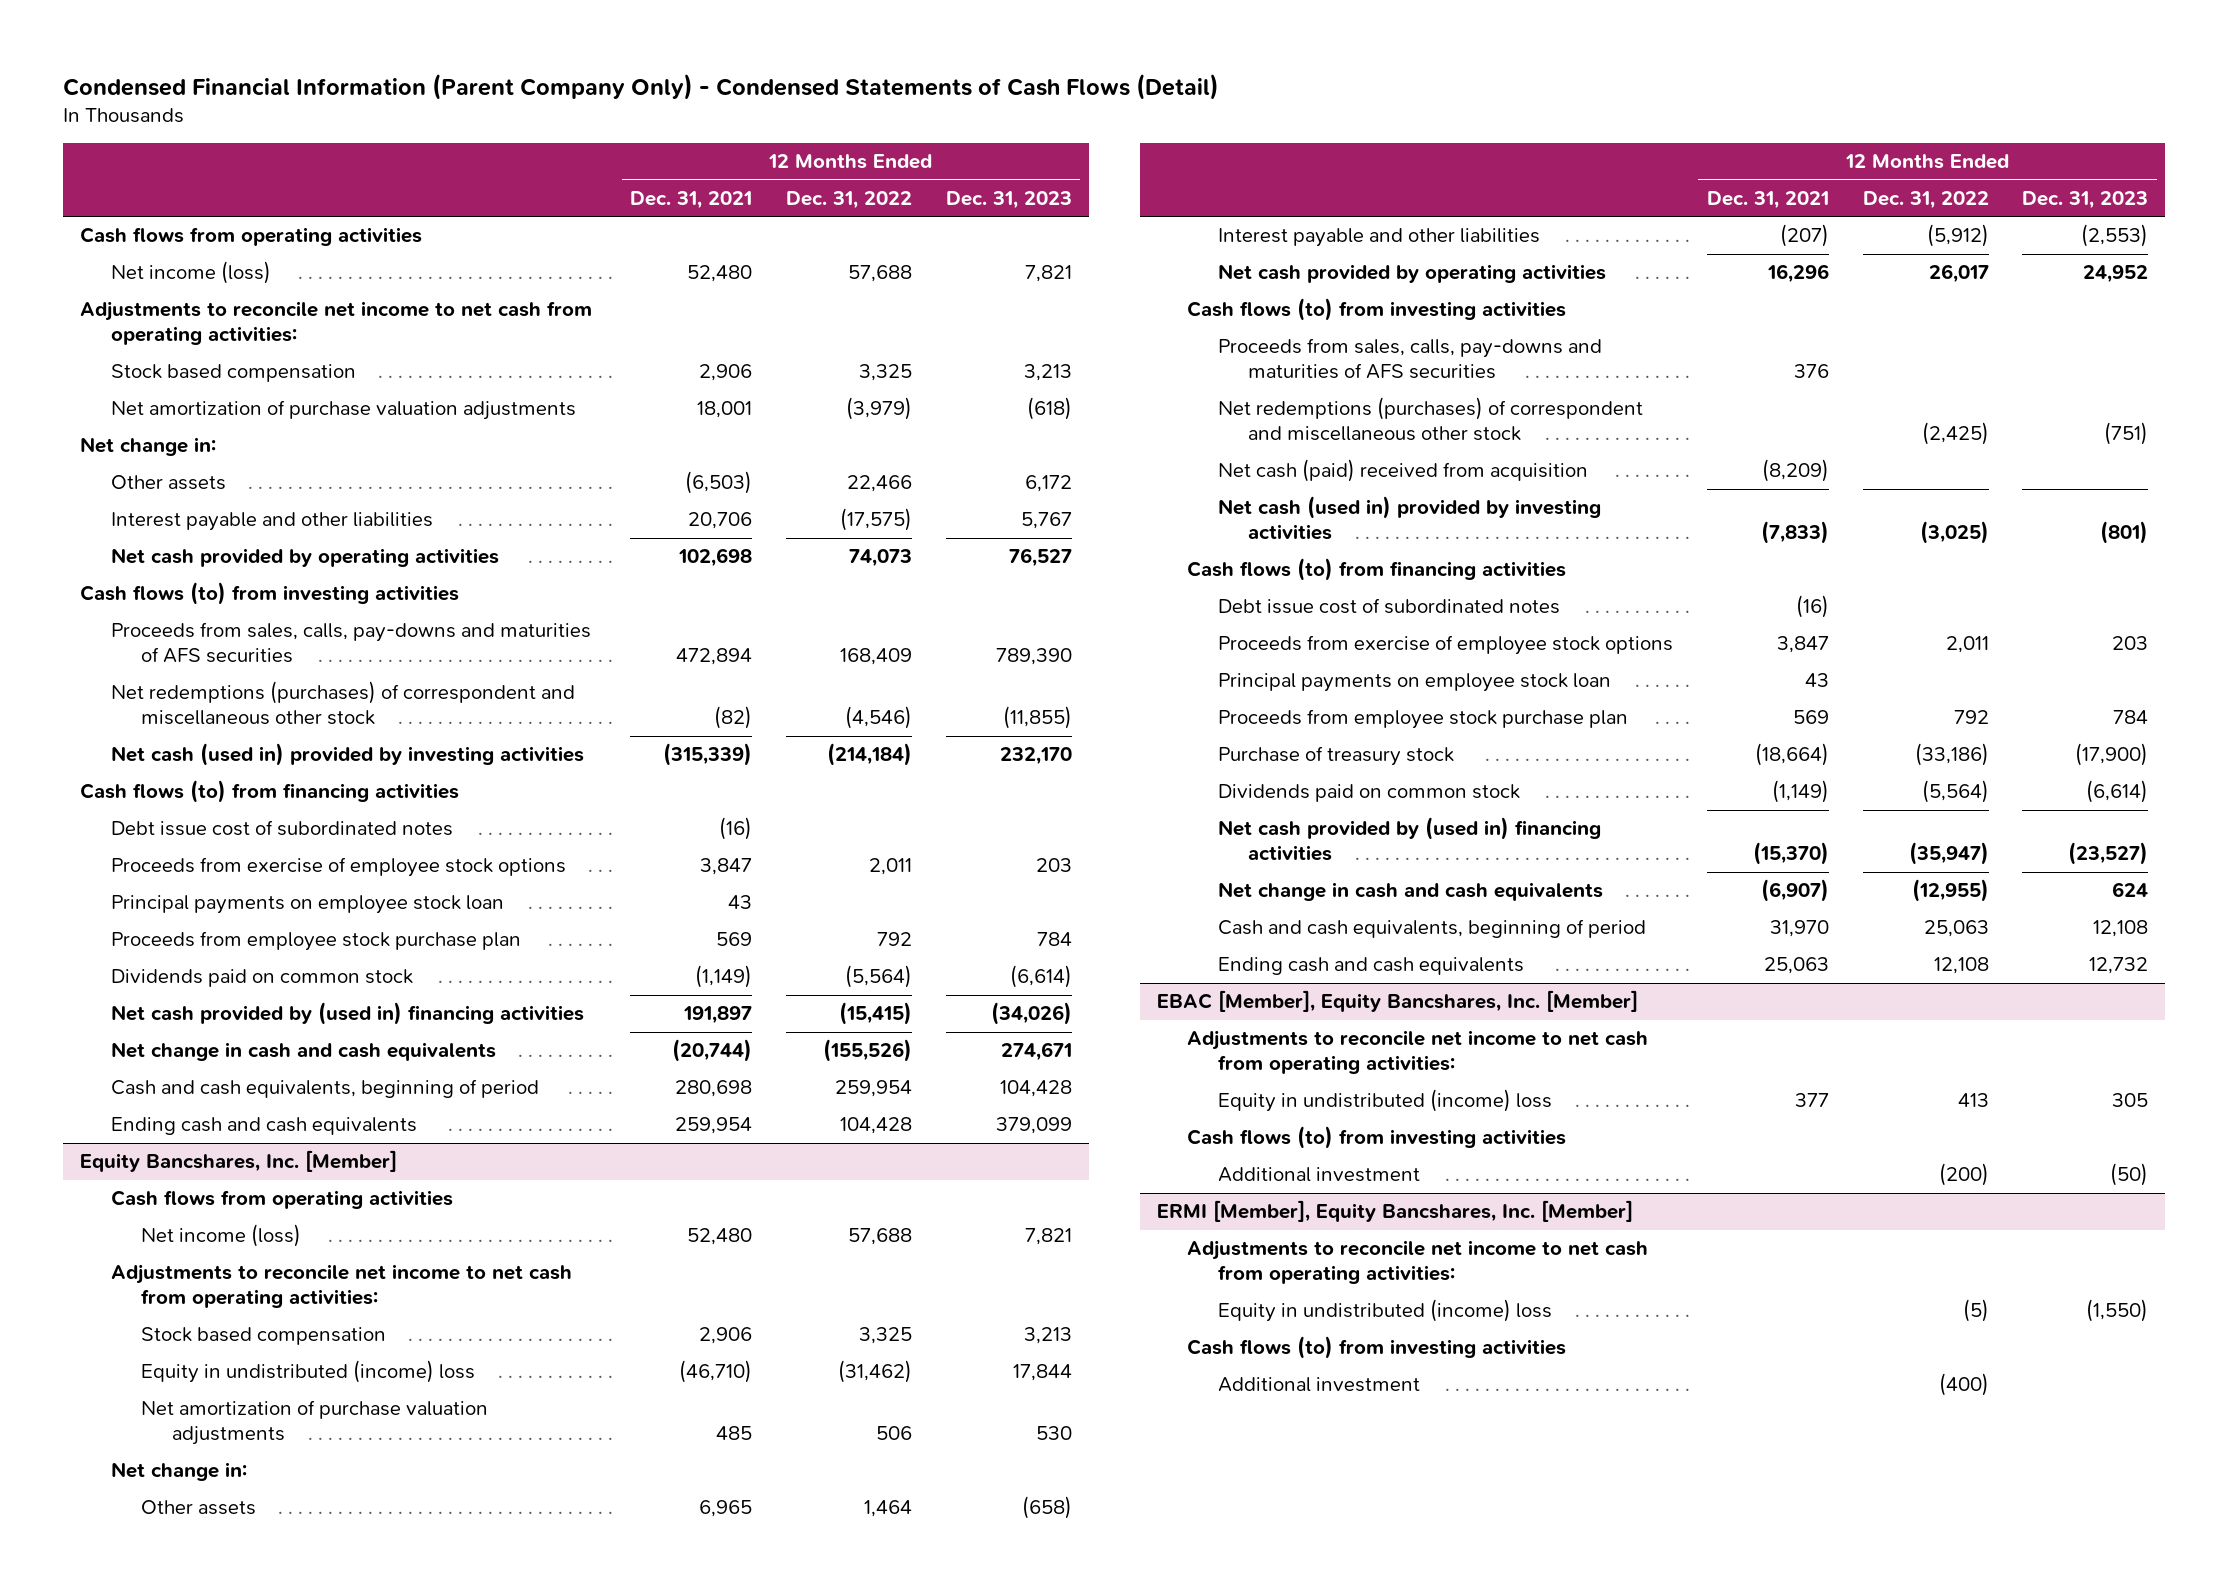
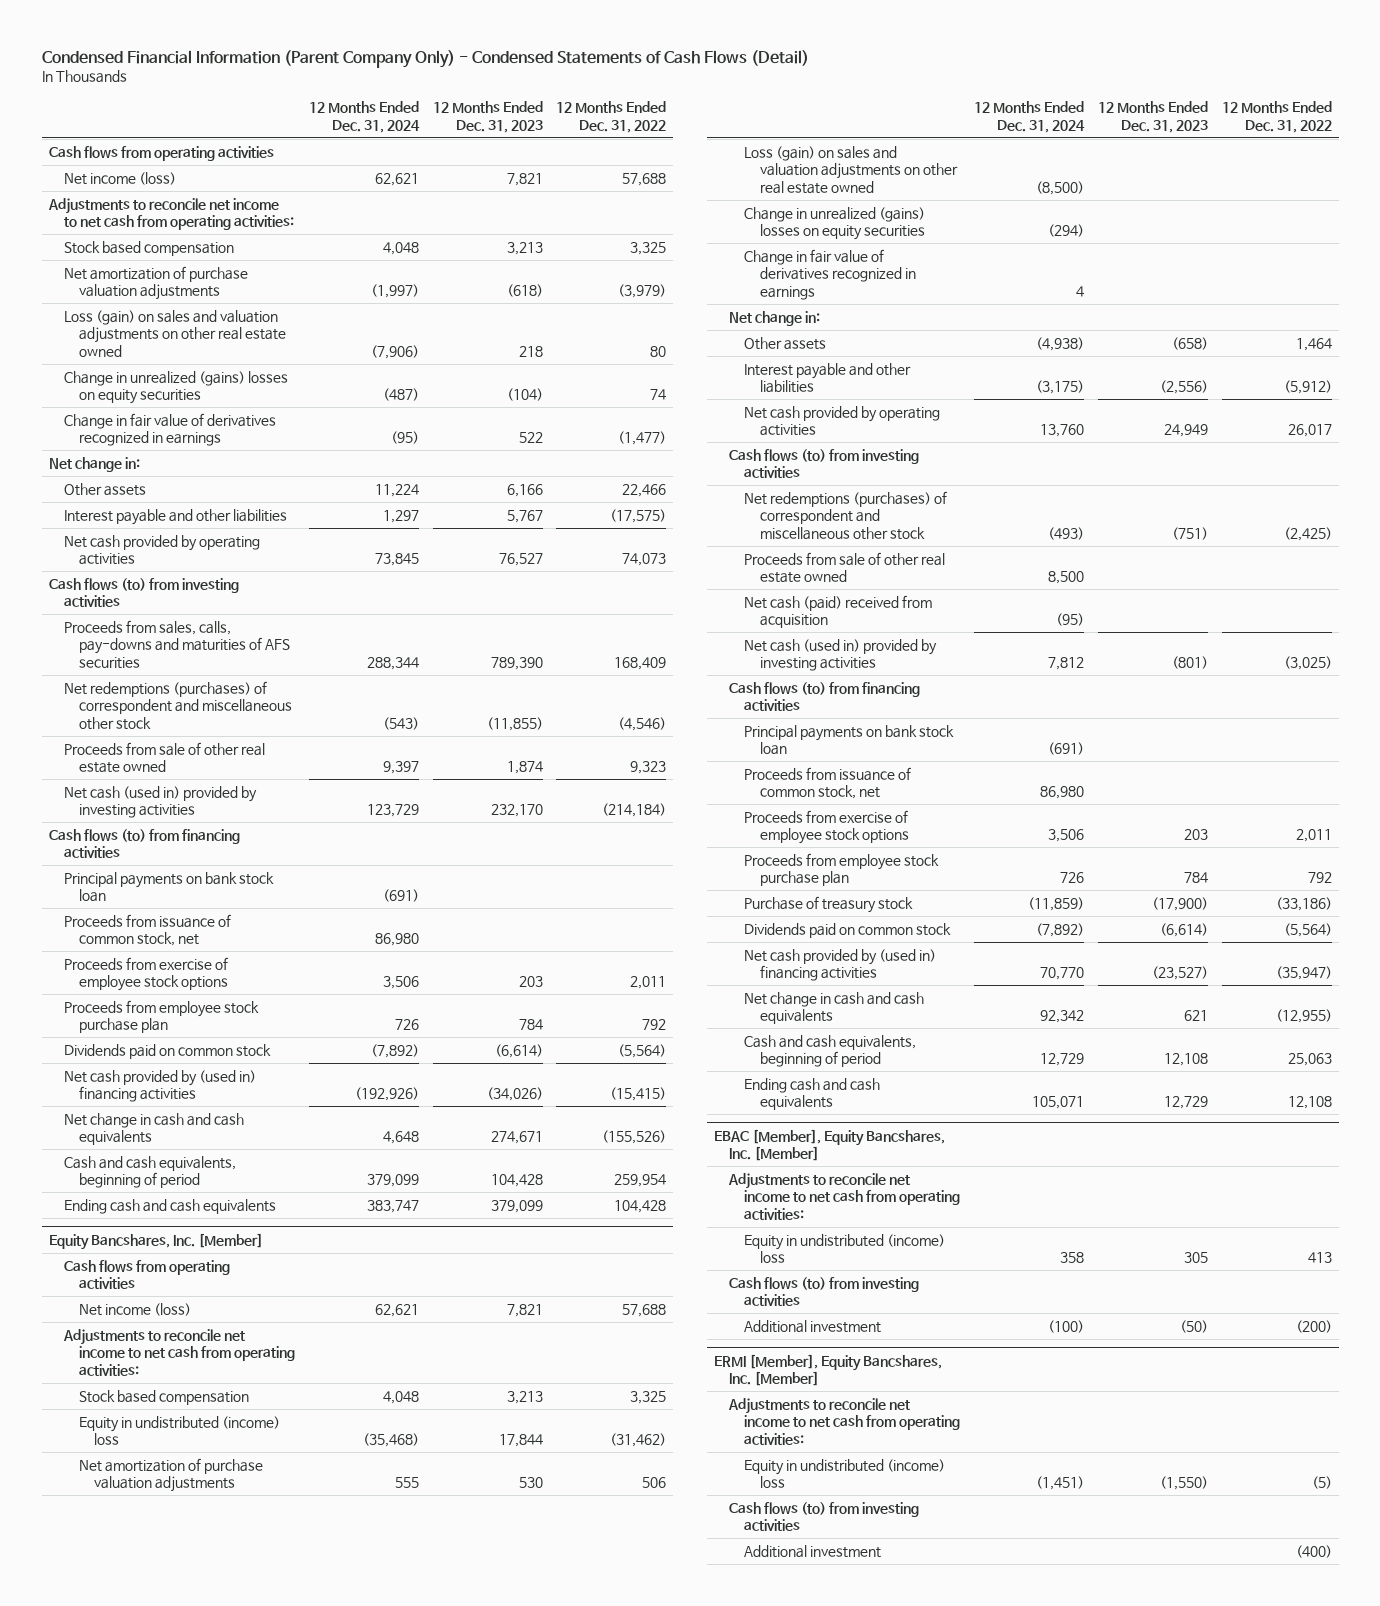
- | 12 Months Ended Dec. 31, 2021 | 12 Months Ended Dec. 31, 2022 | 12 Months Ended Dec. 31, 2023
+ | 12 Months Ended Dec. 31, 2024 | 12 Months Ended Dec. 31, 2023 | 12 Months Ended Dec. 31, 2022
+ Loss (gain) on sales and valuation adjustments on other real estate owned | (7,906) | 218 | 80
+ Change in unrealized (gains) losses on equity securities | (487) | (104) | 74
+ Change in fair value of derivatives recognized in earnings | (95) | 522 | (1,477)
- Other assets | (6,503) | 22,466 | 6,172
+ Other assets | 11,224 | 6,166 | 22,466
+ Proceeds from sale of other real estate owned | 9,397 | 1,874 | 9,323
- Debt issue cost of subordinated notes | (16) | |
+ Principal payments on bank stock loan | (691) | |
+ Proceeds from issuance of common stock, net | 86,980 | |
- Principal payments on employee stock loan | 43 | |
@ Equity Bancshares, Inc. [Member]
+ Loss (gain) on sales and valuation adjustments on other real estate owned | (8,500) | |
+ Change in unrealized (gains) losses on equity securities | (294) | |
+ Change in fair value of derivatives recognized in earnings | 4 | |
- Interest payable and other liabilities | (207) | (5,912) | (2,553)
- Net cash provided by operating activities | 16,296 | 26,017 | 24,952
+ Interest payable and other liabilities | (3,175) | (2,556) | (5,912)
+ Net cash provided by operating activities | 13,760 | 24,949 | 26,017
- Proceeds from sales, calls, pay-downs and maturities of AFS securities | 376 | |
+ Proceeds from sale of other real estate owned | 8,500 | |
- Debt issue cost of subordinated notes | (16) | |
+ Principal payments on bank stock loan | (691) | |
+ Proceeds from issuance of common stock, net | 86,980 | |
- Principal payments on employee stock loan | 43 | |
- Net change in cash and cash equivalents | (6,907) | (12,955) | 624
+ Net change in cash and cash equivalents | 92,342 | 621 | (12,955)
- Ending cash and cash equivalents | 25,063 | 12,108 | 12,732
+ Ending cash and cash equivalents | 105,071 | 12,729 | 12,108

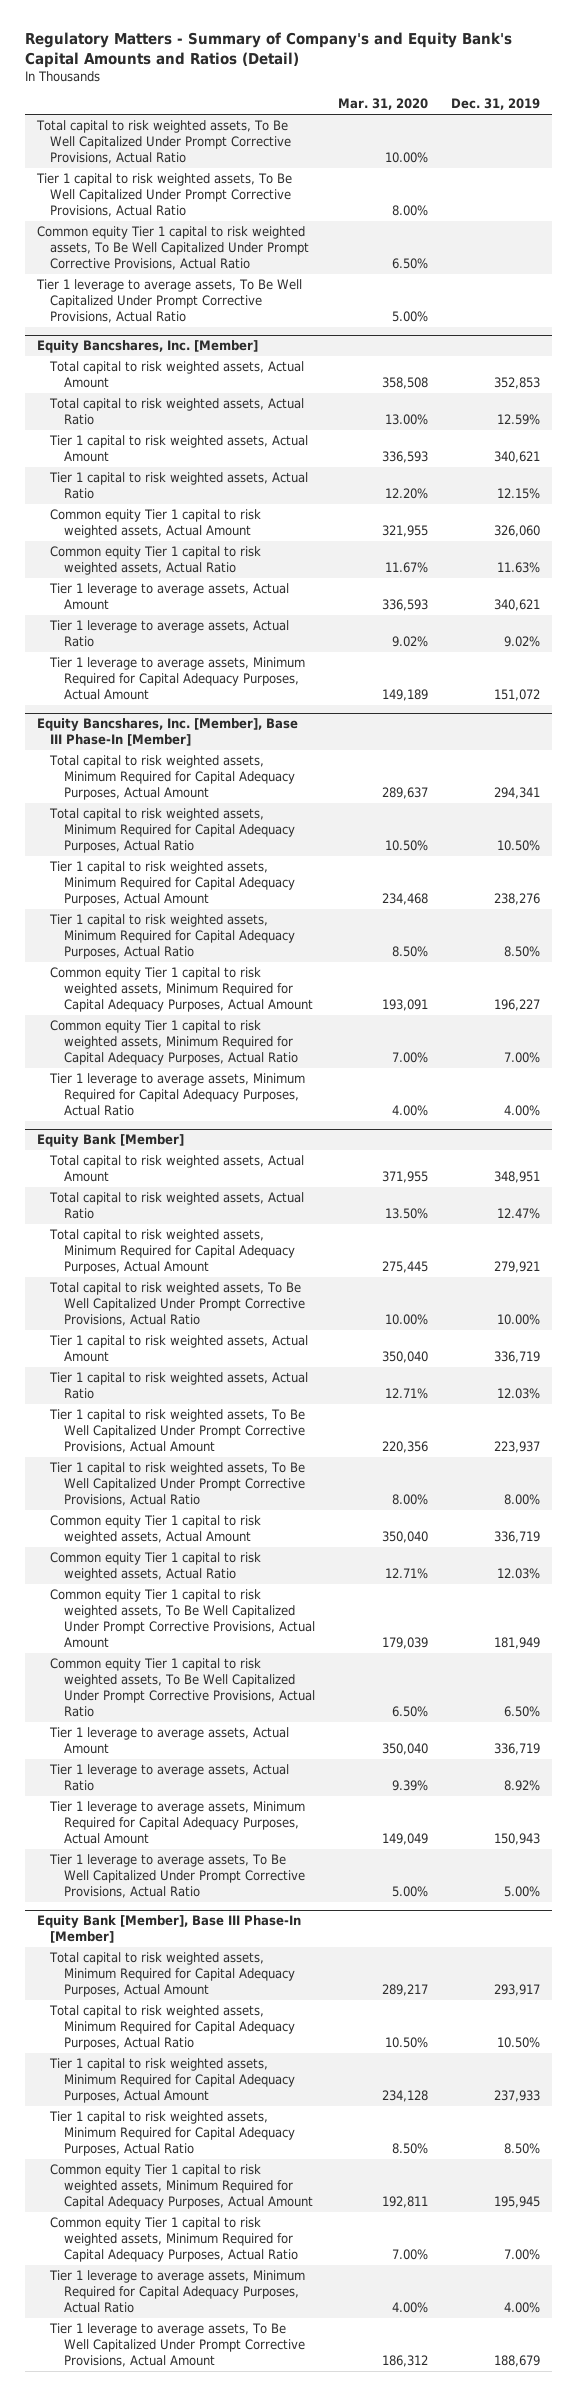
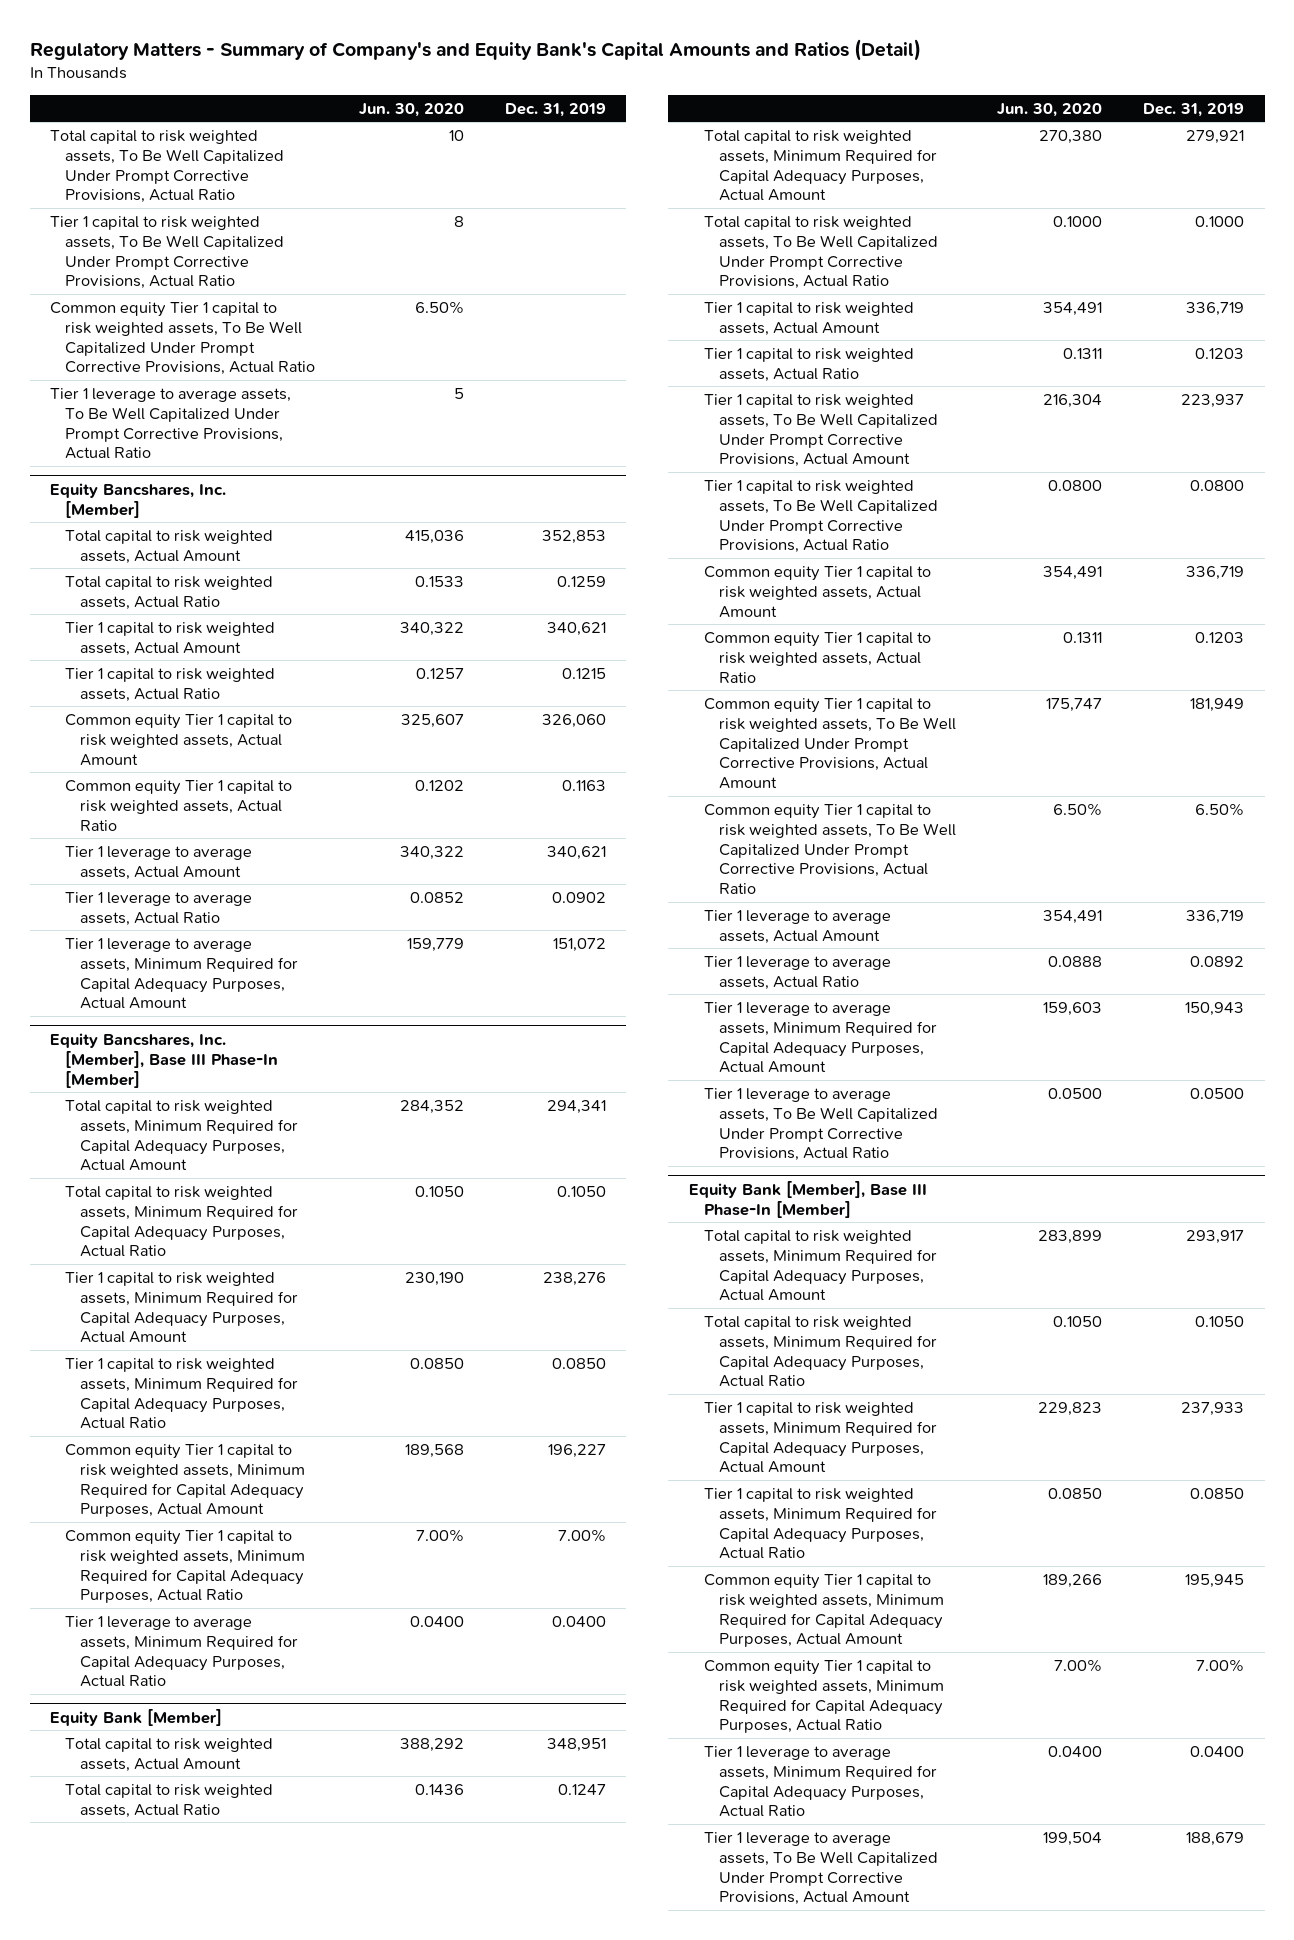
- | Mar. 31, 2020 | Dec. 31, 2019
+ | Jun. 30, 2020 | Dec. 31, 2019
@ Equity Bancshares, Inc. [Member]
- Total capital to risk weighted assets, Actual Ratio | 13.00% | 12.59%
+ Total capital to risk weighted assets, Actual Ratio | 0.1533 | 0.1259
- Tier 1 capital to risk weighted assets, Actual Ratio | 12.20% | 12.15%
+ Tier 1 capital to risk weighted assets, Actual Ratio | 0.1257 | 0.1215
- Common equity Tier 1 capital to risk weighted assets, Actual Ratio | 11.67% | 11.63%
+ Common equity Tier 1 capital to risk weighted assets, Actual Ratio | 0.1202 | 0.1163
- Tier 1 leverage to average assets, Actual Ratio | 9.02% | 9.02%
+ Tier 1 leverage to average assets, Actual Ratio | 0.0852 | 0.0902
@ Equity Bancshares, Inc. [Member], Base III Phase-In [Member]
- Total capital to risk weighted assets, Minimum Required for Capital Adequacy Purposes, Actual Ratio | 10.50% | 10.50%
+ Total capital to risk weighted assets, Minimum Required for Capital Adequacy Purposes, Actual Ratio | 0.1050 | 0.1050
- Tier 1 capital to risk weighted assets, Minimum Required for Capital Adequacy Purposes, Actual Ratio | 8.50% | 8.50%
+ Tier 1 capital to risk weighted assets, Minimum Required for Capital Adequacy Purposes, Actual Ratio | 0.0850 | 0.0850
- Tier 1 leverage to average assets, Minimum Required for Capital Adequacy Purposes, Actual Ratio | 4.00% | 4.00%
+ Tier 1 leverage to average assets, Minimum Required for Capital Adequacy Purposes, Actual Ratio | 0.0400 | 0.0400
@ Equity Bank [Member]
- Total capital to risk weighted assets, Actual Ratio | 13.50% | 12.47%
+ Total capital to risk weighted assets, Actual Ratio | 0.1436 | 0.1247
- Total capital to risk weighted assets, To Be Well Capitalized Under Prompt Corrective Provisions, Actual Ratio | 10.00% | 10.00%
+ Total capital to risk weighted assets, To Be Well Capitalized Under Prompt Corrective Provisions, Actual Ratio | 0.1000 | 0.1000
- Tier 1 capital to risk weighted assets, Actual Ratio | 12.71% | 12.03%
+ Tier 1 capital to risk weighted assets, Actual Ratio | 0.1311 | 0.1203
- Tier 1 capital to risk weighted assets, To Be Well Capitalized Under Prompt Corrective Provisions, Actual Ratio | 8.00% | 8.00%
+ Tier 1 capital to risk weighted assets, To Be Well Capitalized Under Prompt Corrective Provisions, Actual Ratio | 0.0800 | 0.0800
- Common equity Tier 1 capital to risk weighted assets, Actual Ratio | 12.71% | 12.03%
+ Common equity Tier 1 capital to risk weighted assets, Actual Ratio | 0.1311 | 0.1203
- Tier 1 leverage to average assets, Actual Ratio | 9.39% | 8.92%
+ Tier 1 leverage to average assets, Actual Ratio | 0.0888 | 0.0892
- Tier 1 leverage to average assets, To Be Well Capitalized Under Prompt Corrective Provisions, Actual Ratio | 5.00% | 5.00%
+ Tier 1 leverage to average assets, To Be Well Capitalized Under Prompt Corrective Provisions, Actual Ratio | 0.0500 | 0.0500
@ Equity Bank [Member], Base III Phase-In [Member]
- Total capital to risk weighted assets, Minimum Required for Capital Adequacy Purposes, Actual Ratio | 10.50% | 10.50%
+ Total capital to risk weighted assets, Minimum Required for Capital Adequacy Purposes, Actual Ratio | 0.1050 | 0.1050
- Tier 1 capital to risk weighted assets, Minimum Required for Capital Adequacy Purposes, Actual Ratio | 8.50% | 8.50%
+ Tier 1 capital to risk weighted assets, Minimum Required for Capital Adequacy Purposes, Actual Ratio | 0.0850 | 0.0850
- Tier 1 leverage to average assets, Minimum Required for Capital Adequacy Purposes, Actual Ratio | 4.00% | 4.00%
+ Tier 1 leverage to average assets, Minimum Required for Capital Adequacy Purposes, Actual Ratio | 0.0400 | 0.0400

